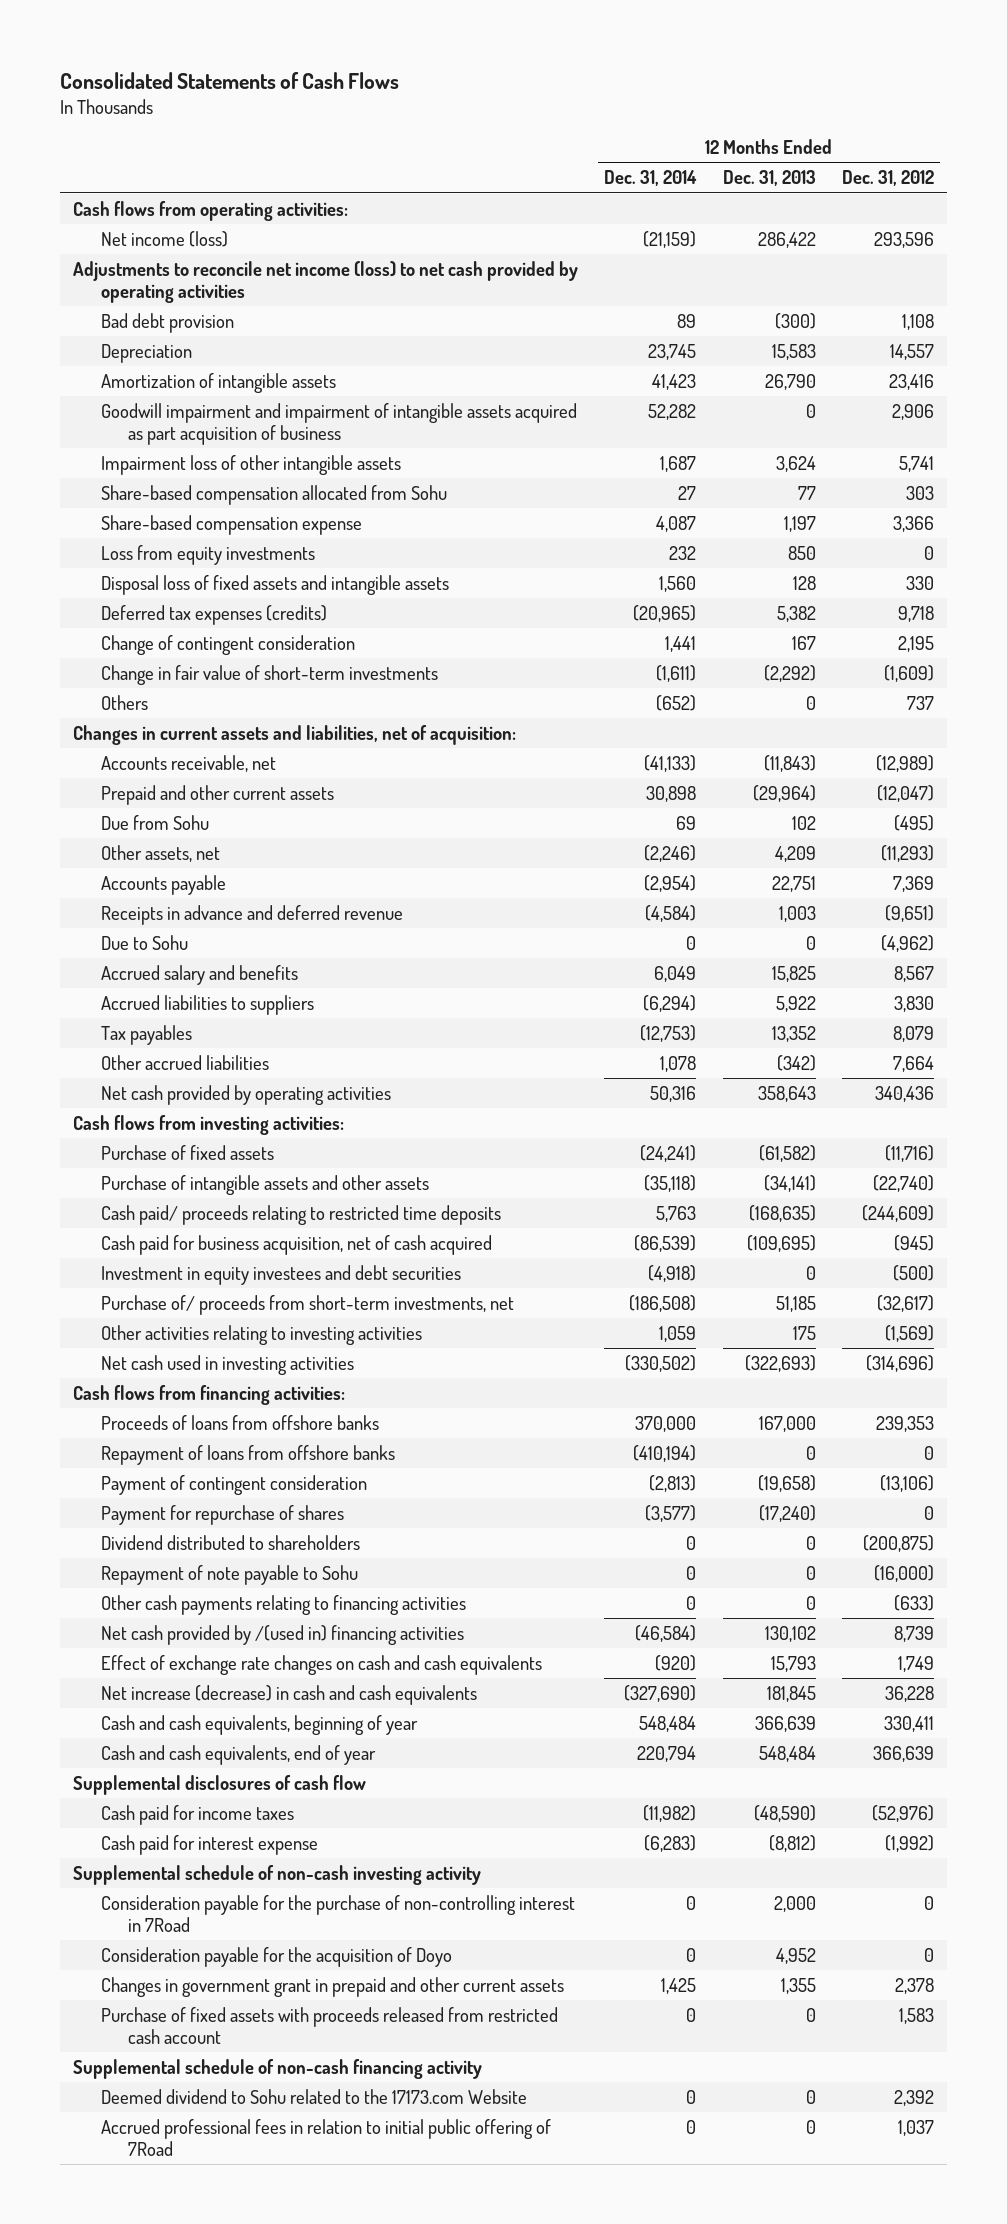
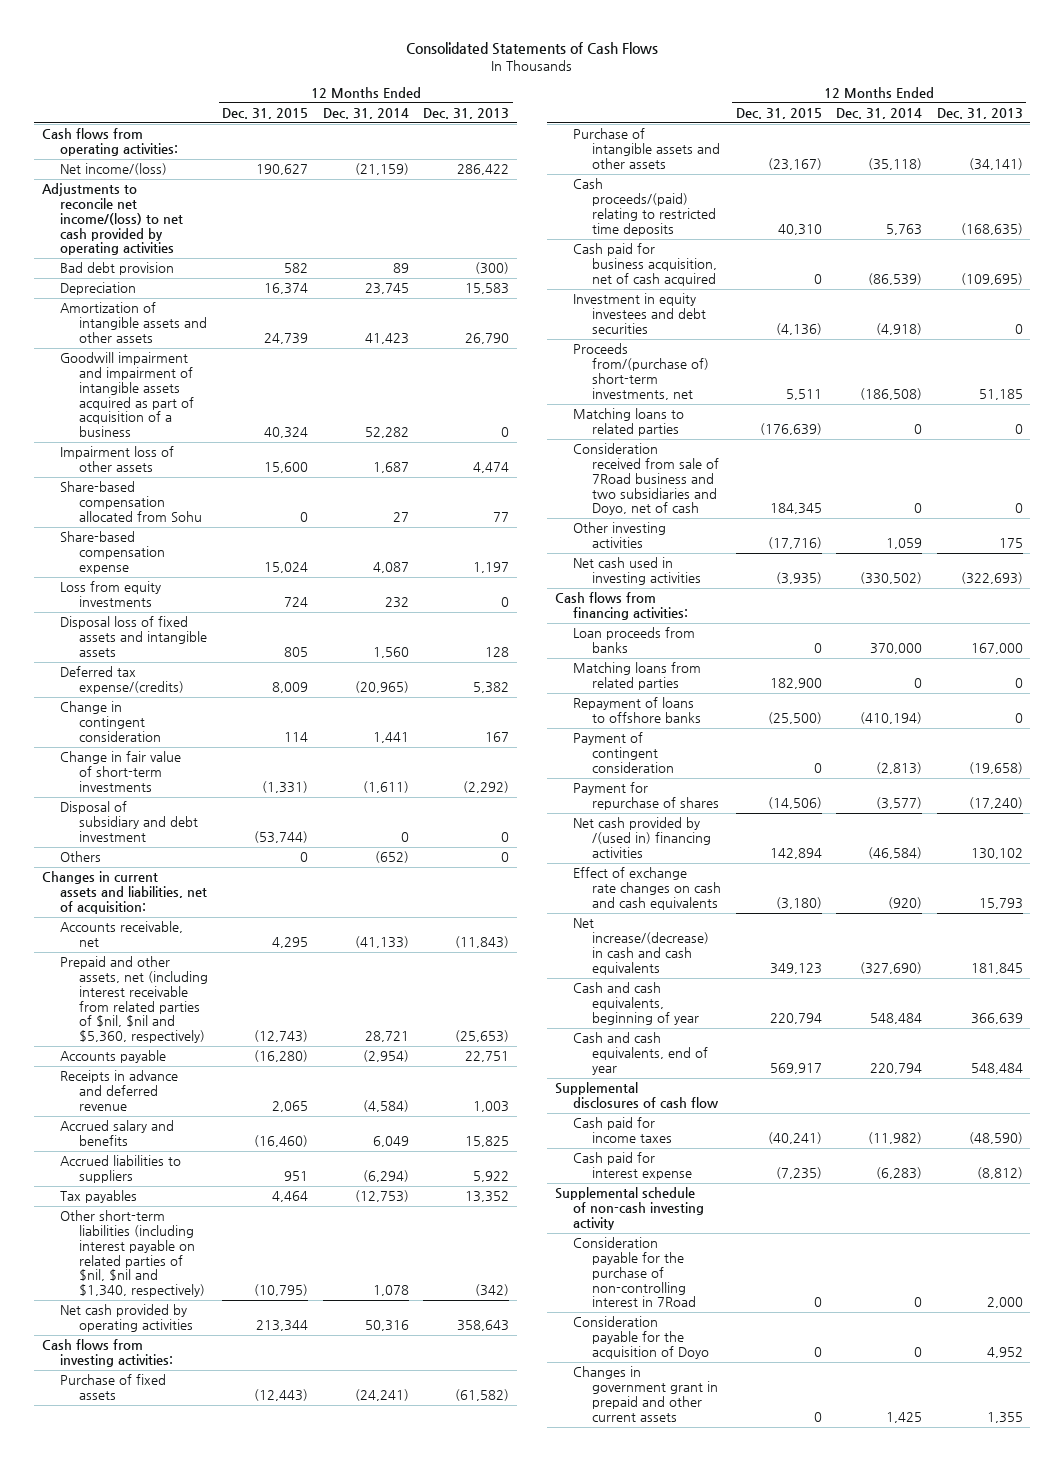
- | 12 Months Ended Dec. 31, 2014 | 12 Months Ended Dec. 31, 2013 | 12 Months Ended Dec. 31, 2012
+ | 12 Months Ended Dec. 31, 2015 | 12 Months Ended Dec. 31, 2014 | 12 Months Ended Dec. 31, 2013
- Net income (loss) | (21,159) | 286,422 | 293,596
- Adjustments to reconcile net income (loss) to net cash provided by operating activities
+ Net income/(loss) | 190,627 | (21,159) | 286,422
+ Adjustments to reconcile net income/(loss) to net cash provided by operating activities
- Amortization of intangible assets | 41,423 | 26,790 | 23,416
- Goodwill impairment and impairment of intangible assets acquired as part acquisition of business | 52,282 | 0 | 2,906
- Impairment loss of other intangible assets | 1,687 | 3,624 | 5,741
+ Amortization of intangible assets and other assets | 24,739 | 41,423 | 26,790
+ Goodwill impairment and impairment of intangible assets acquired as part of acquisition of a business | 40,324 | 52,282 | 0
+ Impairment loss of other assets | 15,600 | 1,687 | 4,474
- Loss from equity investments | 232 | 850 | 0
+ Loss from equity investments | 724 | 232 | 0
- Deferred tax expenses (credits) | (20,965) | 5,382 | 9,718
- Change of contingent consideration | 1,441 | 167 | 2,195
+ Deferred tax expense/(credits) | 8,009 | (20,965) | 5,382
+ Change in contingent consideration | 114 | 1,441 | 167
+ Disposal of subsidiary and debt investment | (53,744) | 0 | 0
- Prepaid and other current assets | 30,898 | (29,964) | (12,047)
- Due from Sohu | 69 | 102 | (495)
- Other assets, net | (2,246) | 4,209 | (11,293)
+ Prepaid and other assets, net (including interest receivable from related parties of $nil, $nil and $5,360, respectively) | (12,743) | 28,721 | (25,653)
- Due to Sohu | 0 | 0 | (4,962)
- Other accrued liabilities | 1,078 | (342) | 7,664
+ Other short-term liabilities (including interest payable on related parties of $nil, $nil and $1,340, respectively) | (10,795) | 1,078 | (342)
- Cash paid/ proceeds relating to restricted time deposits | 5,763 | (168,635) | (244,609)
+ Cash proceeds/(paid) relating to restricted time deposits | 40,310 | 5,763 | (168,635)
- Purchase of/ proceeds from short-term investments, net | (186,508) | 51,185 | (32,617)
- Other activities relating to investing activities | 1,059 | 175 | (1,569)
+ Proceeds from/(purchase of) short-term investments, net | 5,511 | (186,508) | 51,185
+ Matching loans to related parties | (176,639) | 0 | 0
+ Consideration received from sale of 7Road business and two subsidiaries and Doyo, net of cash | 184,345 | 0 | 0
+ Other investing activities | (17,716) | 1,059 | 175
- Proceeds of loans from offshore banks | 370,000 | 167,000 | 239,353
- Repayment of loans from offshore banks | (410,194) | 0 | 0
+ Loan proceeds from banks | 0 | 370,000 | 167,000
+ Matching loans from related parties | 182,900 | 0 | 0
+ Repayment of loans to offshore banks | (25,500) | (410,194) | 0
- Dividend distributed to shareholders | 0 | 0 | (200,875)
- Repayment of note payable to Sohu | 0 | 0 | (16,000)
- Other cash payments relating to financing activities | 0 | 0 | (633)
- Net increase (decrease) in cash and cash equivalents | (327,690) | 181,845 | 36,228
+ Net increase/(decrease) in cash and cash equivalents | 349,123 | (327,690) | 181,845
- Purchase of fixed assets with proceeds released from restricted cash account | 0 | 0 | 1,583
- Supplemental schedule of non-cash financing activity
- Deemed dividend to Sohu related to the 17173.com Website | 0 | 0 | 2,392
- Accrued professional fees in relation to initial public offering of 7Road | 0 | 0 | 1,037

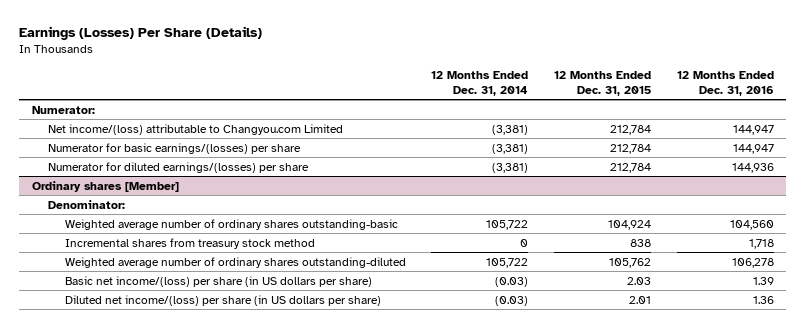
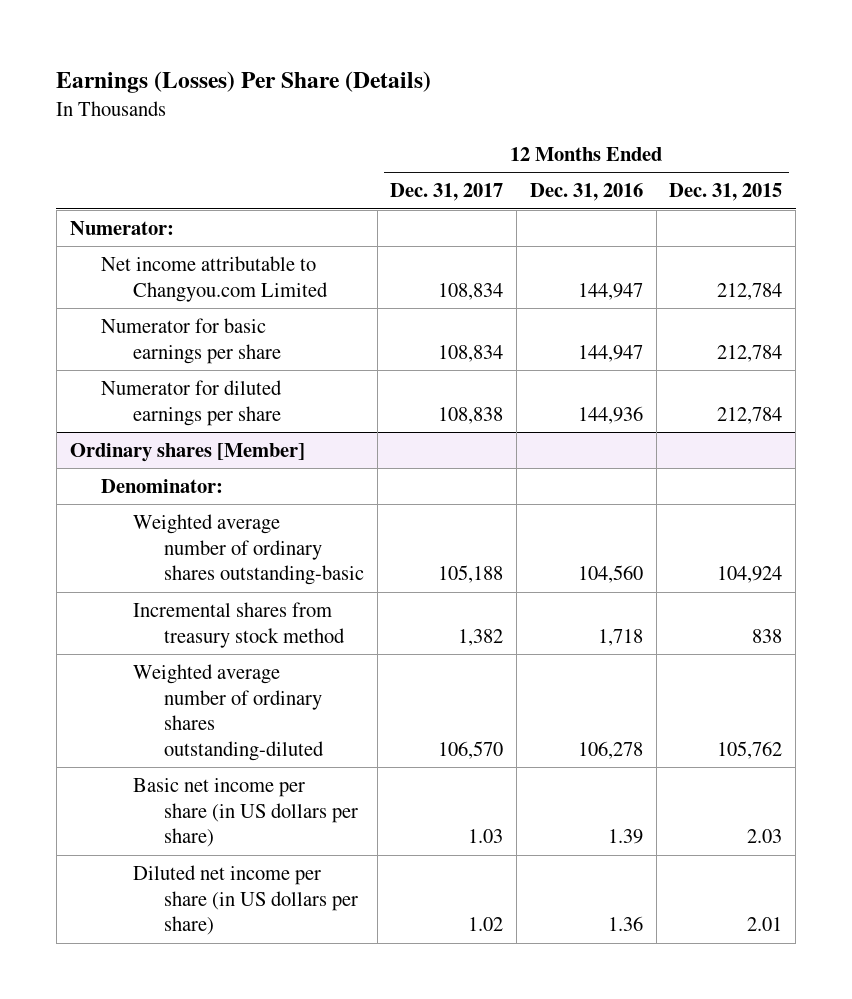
- | 12 Months Ended Dec. 31, 2014 | 12 Months Ended Dec. 31, 2015 | 12 Months Ended Dec. 31, 2016
+ | 12 Months Ended Dec. 31, 2017 | 12 Months Ended Dec. 31, 2016 | 12 Months Ended Dec. 31, 2015
- Net income/(loss) attributable to Changyou.com Limited | (3,381) | 212,784 | 144,947
- Numerator for basic earnings/(losses) per share | (3,381) | 212,784 | 144,947
- Numerator for diluted earnings/(losses) per share | (3,381) | 212,784 | 144,936
+ Net income attributable to Changyou.com Limited | 108,834 | 144,947 | 212,784
+ Numerator for basic earnings per share | 108,834 | 144,947 | 212,784
+ Numerator for diluted earnings per share | 108,838 | 144,936 | 212,784
@ Ordinary shares [Member]
- Basic net income/(loss) per share (in US dollars per share) | (0.03) | 2.03 | 1.39
- Diluted net income/(loss) per share (in US dollars per share) | (0.03) | 2.01 | 1.36
+ Basic net income per share (in US dollars per share) | 1.03 | 1.39 | 2.03
+ Diluted net income per share (in US dollars per share) | 1.02 | 1.36 | 2.01

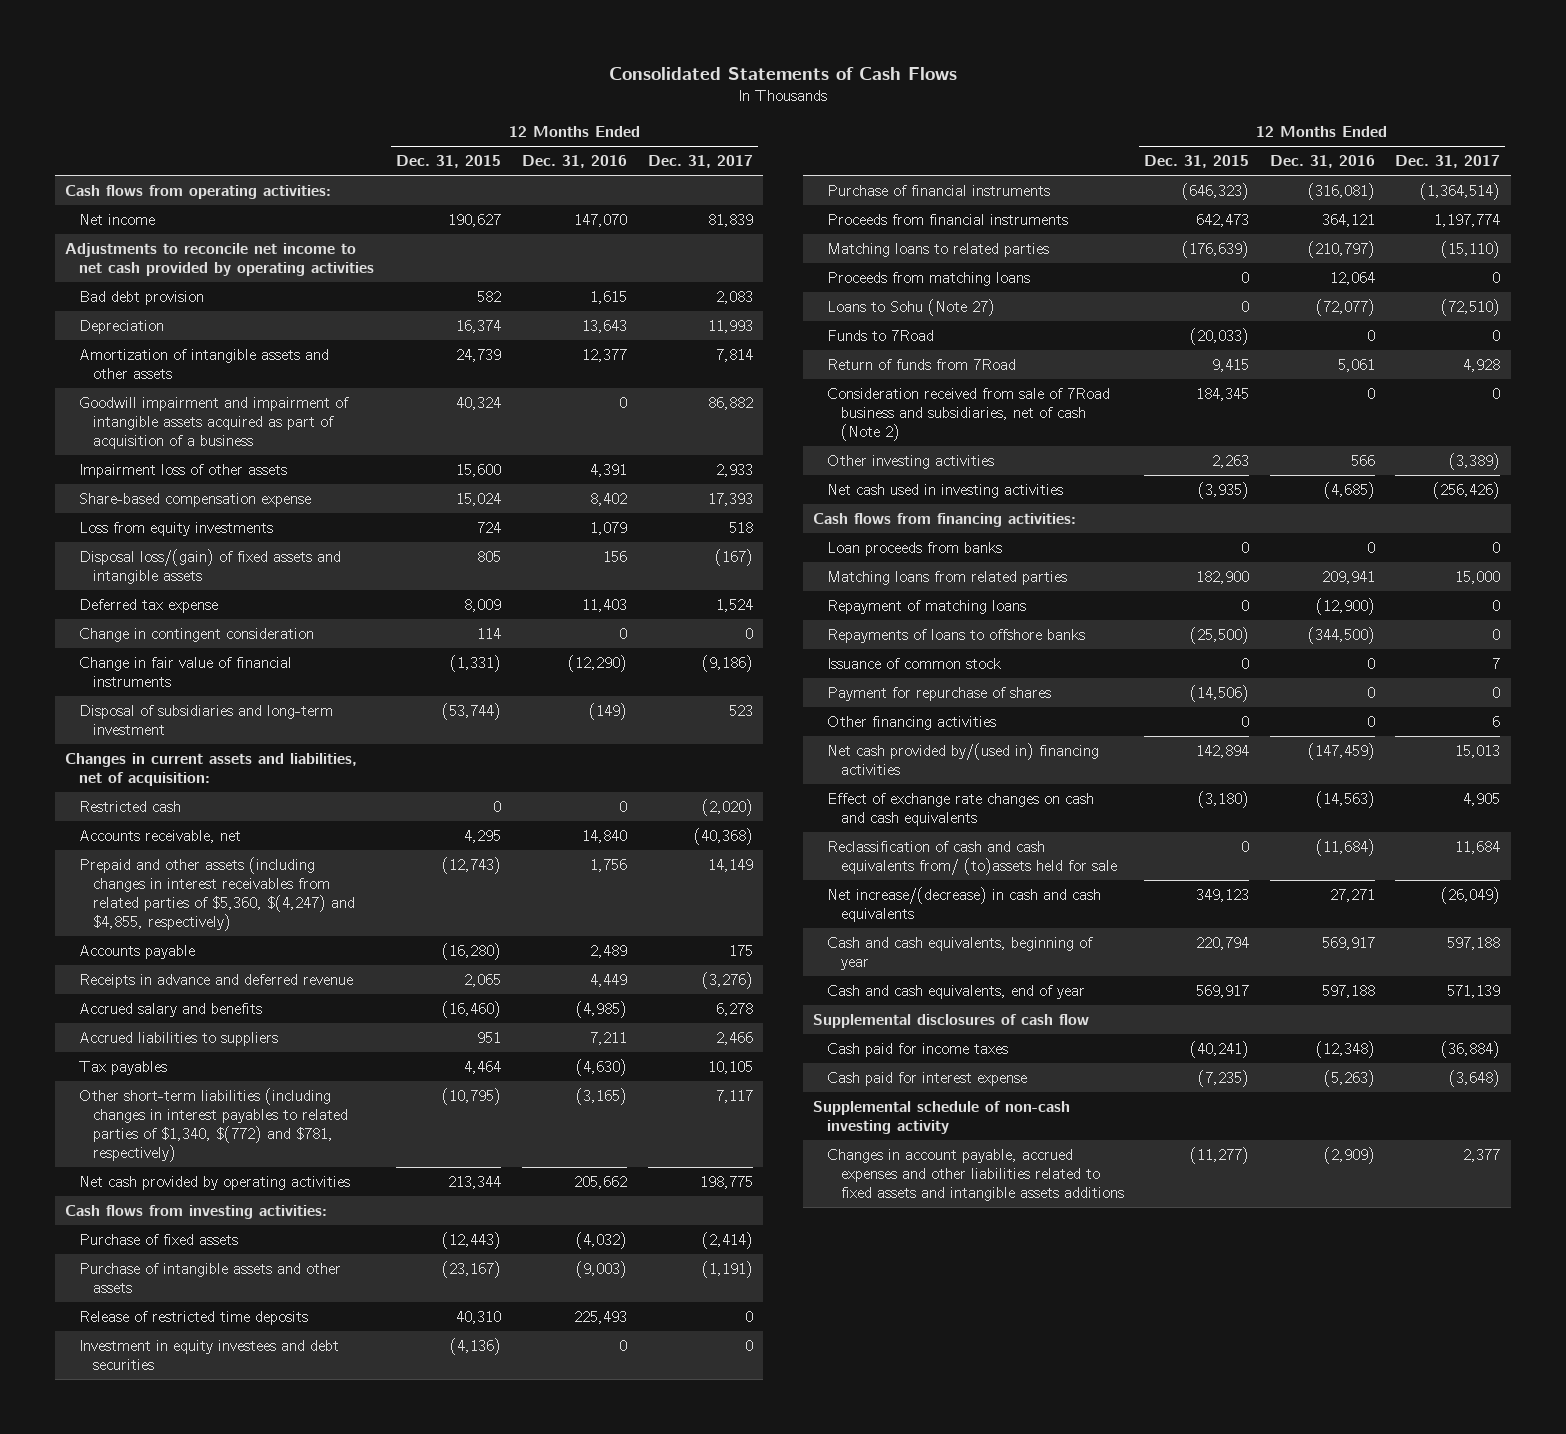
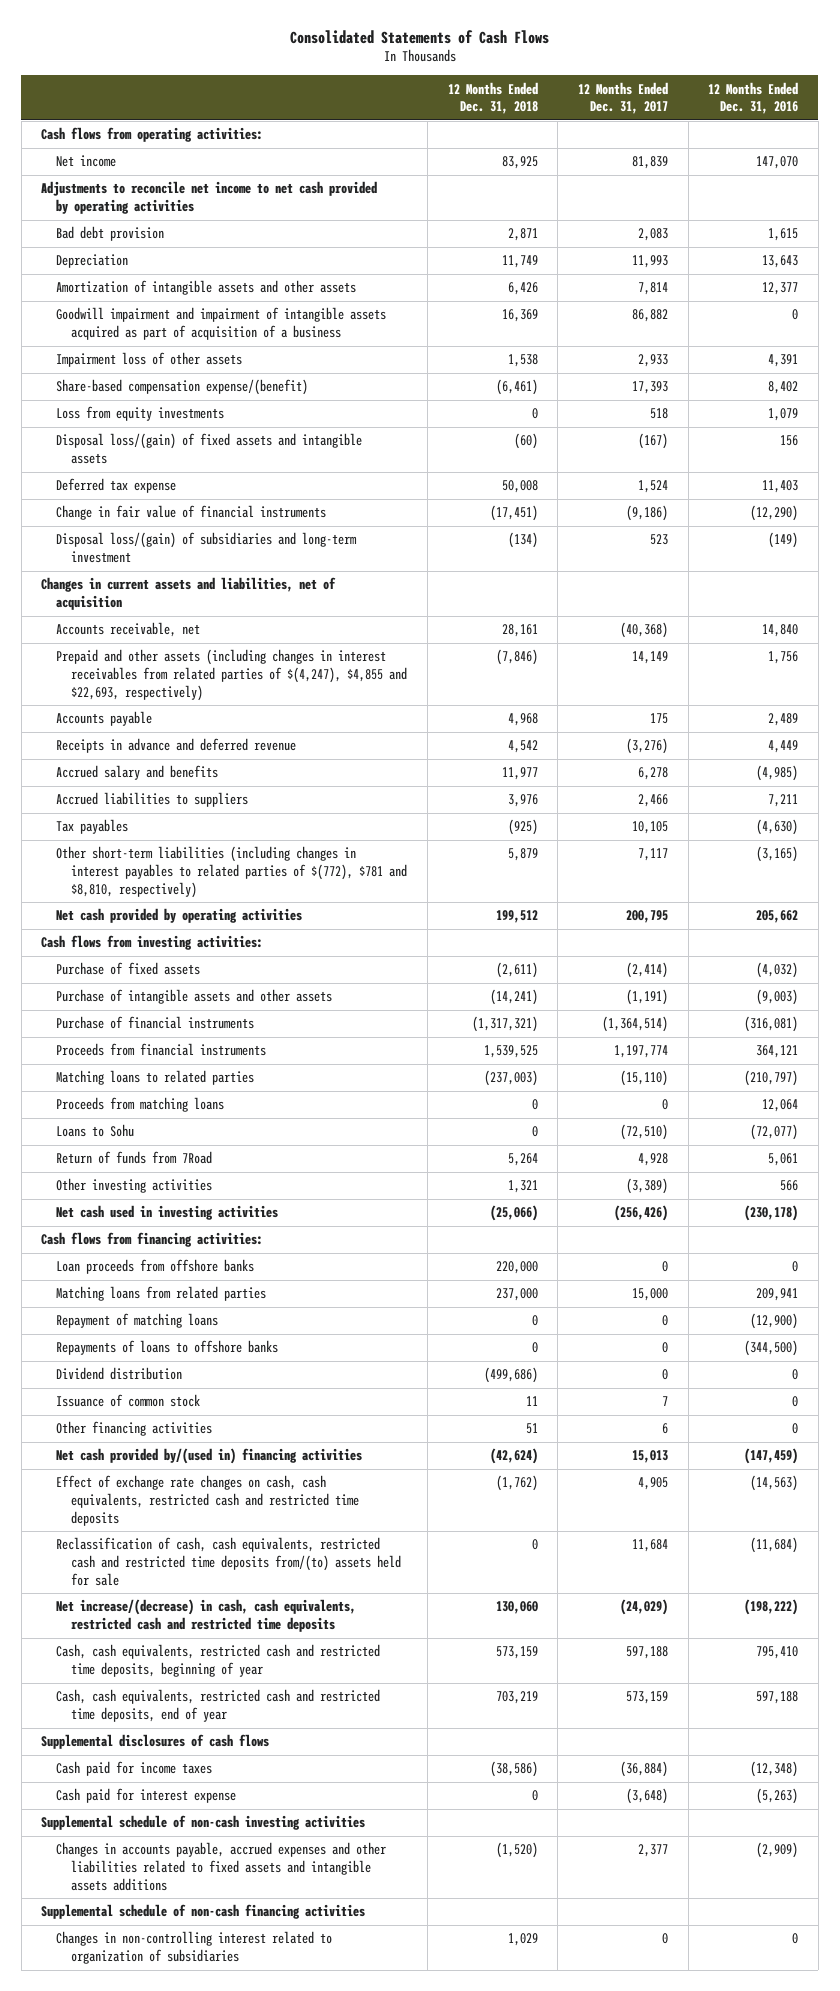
- | 12 Months Ended Dec. 31, 2015 | 12 Months Ended Dec. 31, 2016 | 12 Months Ended Dec. 31, 2017
+ | 12 Months Ended Dec. 31, 2018 | 12 Months Ended Dec. 31, 2017 | 12 Months Ended Dec. 31, 2016
- Share-based compensation expense | 15,024 | 8,402 | 17,393
+ Share-based compensation expense/(benefit) | (6,461) | 17,393 | 8,402
- Change in contingent consideration | 114 | 0 | 0
- Disposal of subsidiaries and long-term investment | (53,744) | (149) | 523
- Changes in current assets and liabilities, net of acquisition:
- Restricted cash | 0 | 0 | (2,020)
+ Disposal loss/(gain) of subsidiaries and long-term investment | (134) | 523 | (149)
+ Changes in current assets and liabilities, net of acquisition
- Prepaid and other assets (including changes in interest receivables from related parties of $5,360, $(4,247) and $4,855, respectively) | (12,743) | 1,756 | 14,149
+ Prepaid and other assets (including changes in interest receivables from related parties of $(4,247), $4,855 and $22,693, respectively) | (7,846) | 14,149 | 1,756
- Other short-term liabilities (including changes in interest payables to related parties of $1,340, $(772) and $781, respectively) | (10,795) | (3,165) | 7,117
- Net cash provided by operating activities | 213,344 | 205,662 | 198,775
+ Other short-term liabilities (including changes in interest payables to related parties of $(772), $781 and $8,810, respectively) | 5,879 | 7,117 | (3,165)
+ Net cash provided by operating activities | 199,512 | 200,795 | 205,662
- Release of restricted time deposits | 40,310 | 225,493 | 0
- Investment in equity investees and debt securities | (4,136) | 0 | 0
- Loans to Sohu (Note 27) | 0 | (72,077) | (72,510)
- Funds to 7Road | (20,033) | 0 | 0
+ Loans to Sohu | 0 | (72,510) | (72,077)
- Consideration received from sale of 7Road business and subsidiaries, net of cash (Note 2) | 184,345 | 0 | 0
- Net cash used in investing activities | (3,935) | (4,685) | (256,426)
+ Net cash used in investing activities | (25,066) | (256,426) | (230,178)
- Loan proceeds from banks | 0 | 0 | 0
+ Loan proceeds from offshore banks | 220,000 | 0 | 0
+ Dividend distribution | (499,686) | 0 | 0
- Payment for repurchase of shares | (14,506) | 0 | 0
- Effect of exchange rate changes on cash and cash equivalents | (3,180) | (14,563) | 4,905
- Reclassification of cash and cash equivalents from/ (to)assets held for sale | 0 | (11,684) | 11,684
- Net increase/(decrease) in cash and cash equivalents | 349,123 | 27,271 | (26,049)
- Cash and cash equivalents, beginning of year | 220,794 | 569,917 | 597,188
- Cash and cash equivalents, end of year | 569,917 | 597,188 | 571,139
- Supplemental disclosures of cash flow
+ Effect of exchange rate changes on cash, cash equivalents, restricted cash and restricted time deposits | (1,762) | 4,905 | (14,563)
+ Reclassification of cash, cash equivalents, restricted cash and restricted time deposits from/(to) assets held for sale | 0 | 11,684 | (11,684)
+ Net increase/(decrease) in cash, cash equivalents, restricted cash and restricted time deposits | 130,060 | (24,029) | (198,222)
+ Cash, cash equivalents, restricted cash and restricted time deposits, beginning of year | 573,159 | 597,188 | 795,410
+ Cash, cash equivalents, restricted cash and restricted time deposits, end of year | 703,219 | 573,159 | 597,188
+ Supplemental disclosures of cash flows
- Supplemental schedule of non-cash investing activity
- Changes in account payable, accrued expenses and other liabilities related to fixed assets and intangible assets additions | (11,277) | (2,909) | 2,377
+ Supplemental schedule of non-cash investing activities
+ Changes in accounts payable, accrued expenses and other liabilities related to fixed assets and intangible assets additions | (1,520) | 2,377 | (2,909)
+ Supplemental schedule of non-cash financing activities
+ Changes in non-controlling interest related to organization of subsidiaries | 1,029 | 0 | 0

